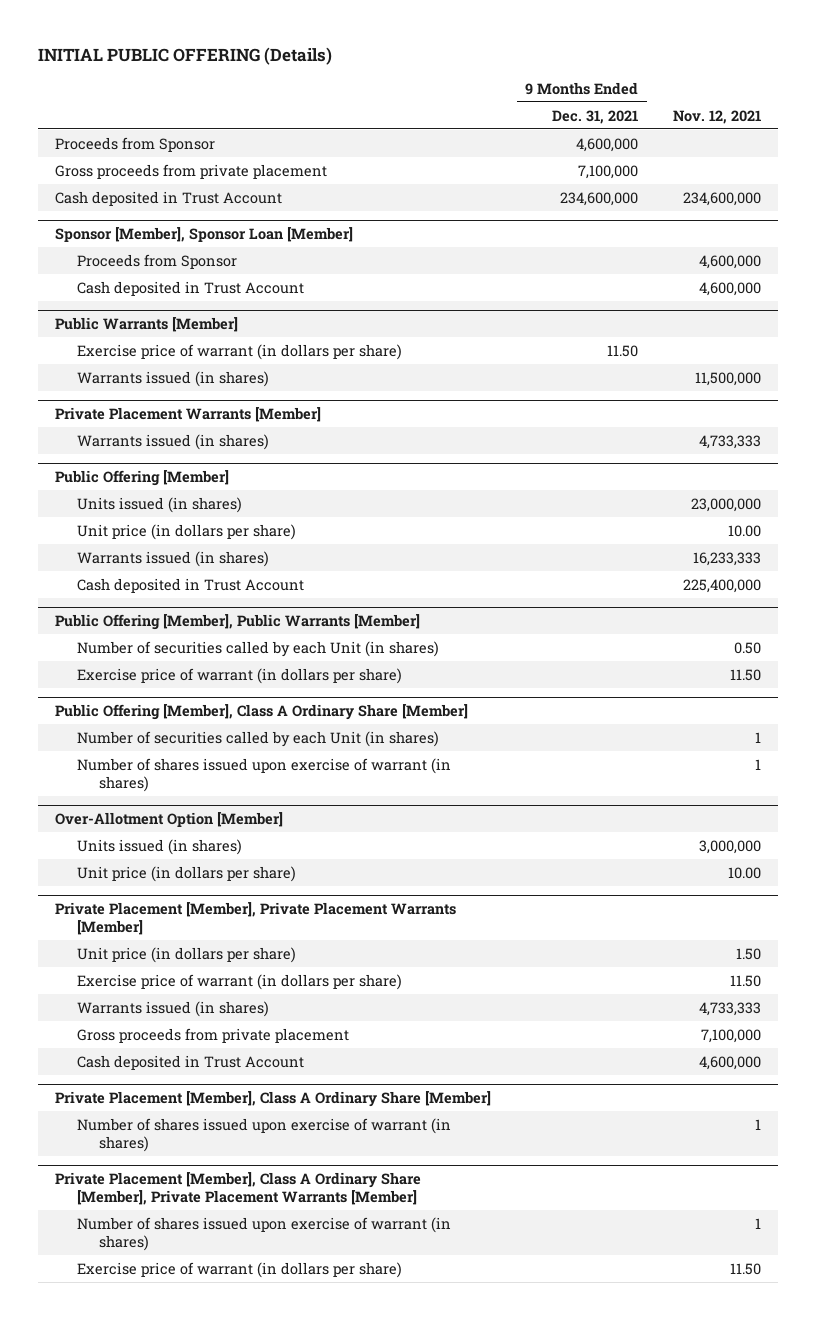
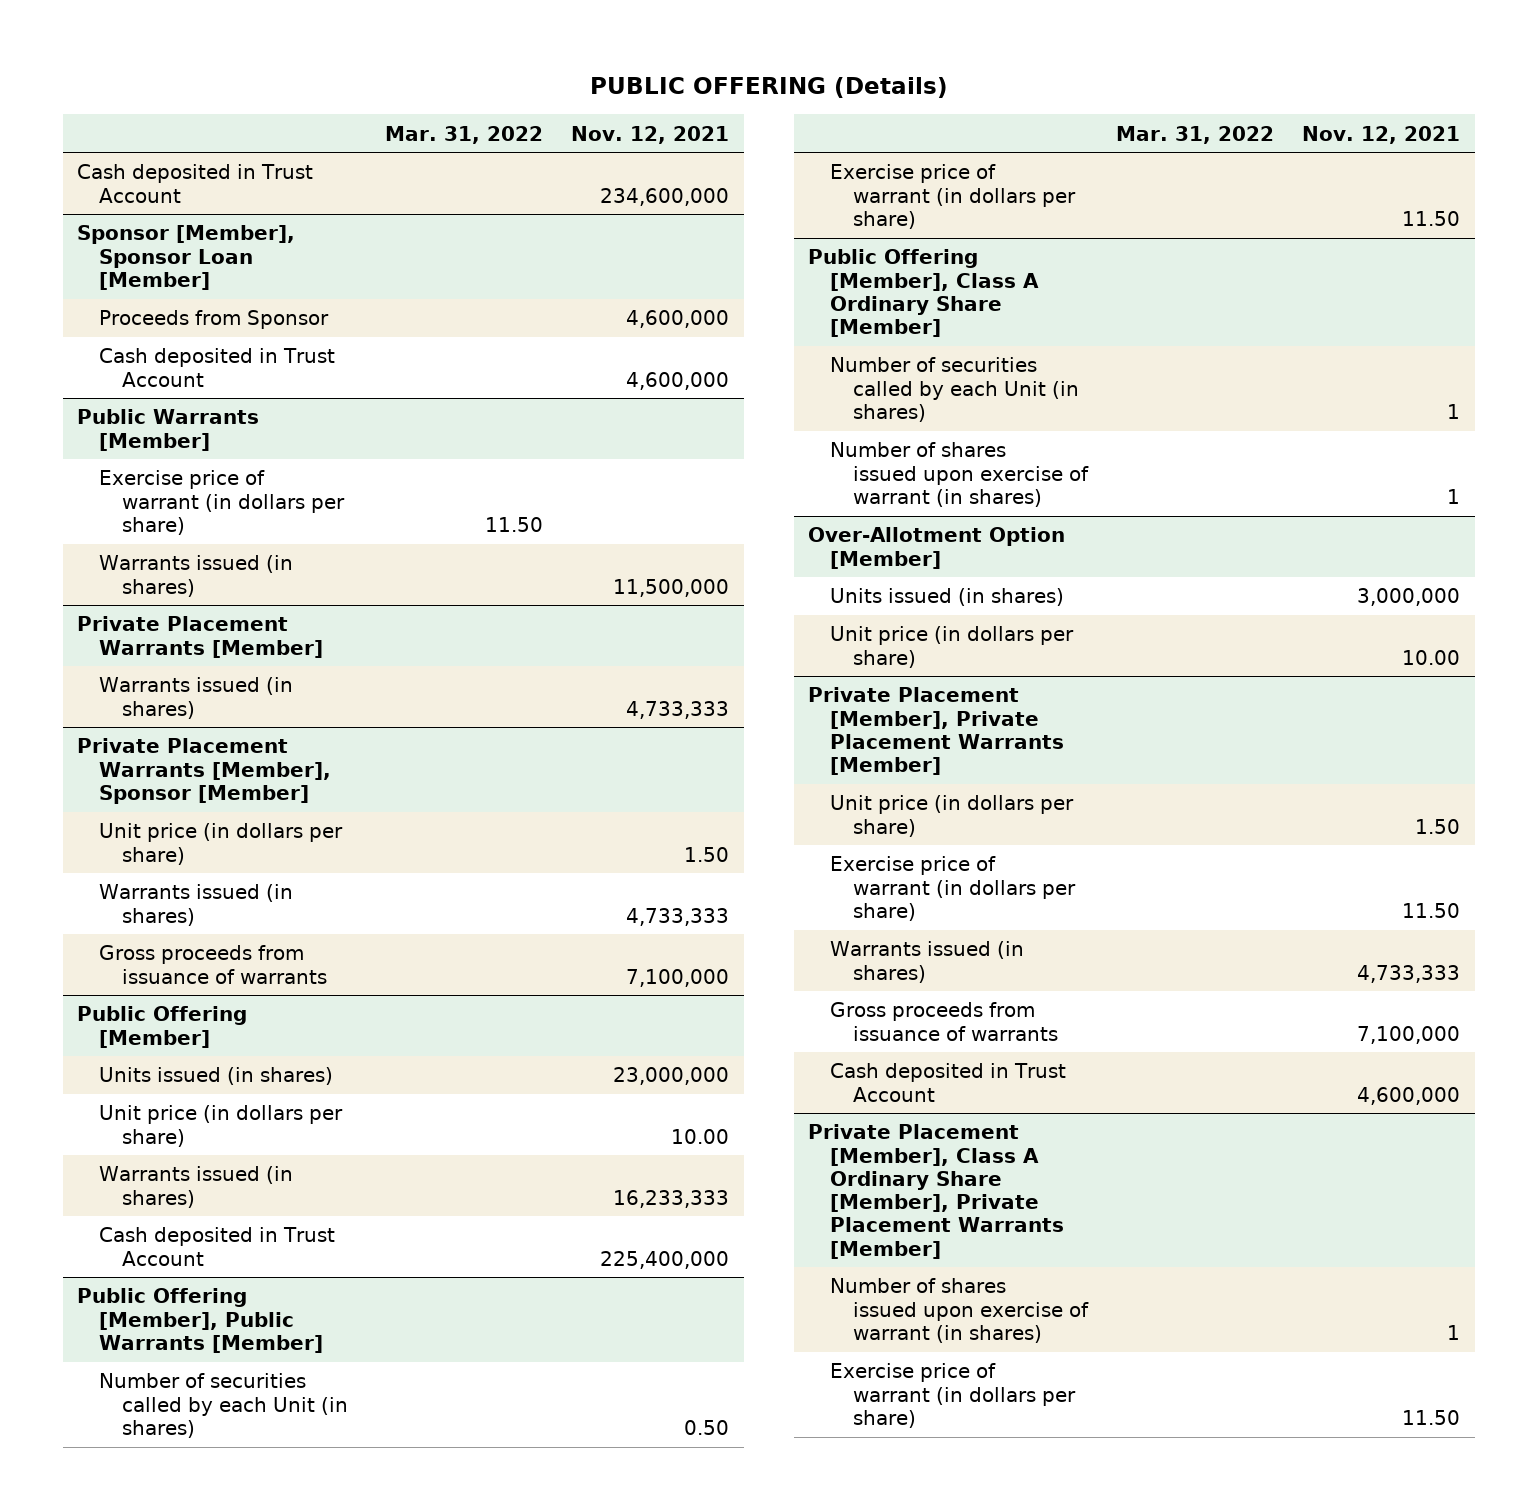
- INITIAL PUBLIC OFFERING (Details)
+ PUBLIC OFFERING (Details)
- | 9 Months Ended Dec. 31, 2021 | Nov. 12, 2021
+ | Mar. 31, 2022 | Nov. 12, 2021
- Proceeds from Sponsor | 4,600,000 |
- Gross proceeds from private placement | 7,100,000 |
+ Private Placement Warrants [Member], Sponsor [Member]
+ Unit price (in dollars per share) | | 1.50
+ Warrants issued (in shares) | | 4,733,333
+ Gross proceeds from issuance of warrants | | 7,100,000
@ Private Placement [Member], Private Placement Warrants [Member]
- Gross proceeds from private placement | | 7,100,000
+ Gross proceeds from issuance of warrants | | 7,100,000
- Private Placement [Member], Class A Ordinary Share [Member]
- Number of shares issued upon exercise of warrant (in shares) | | 1

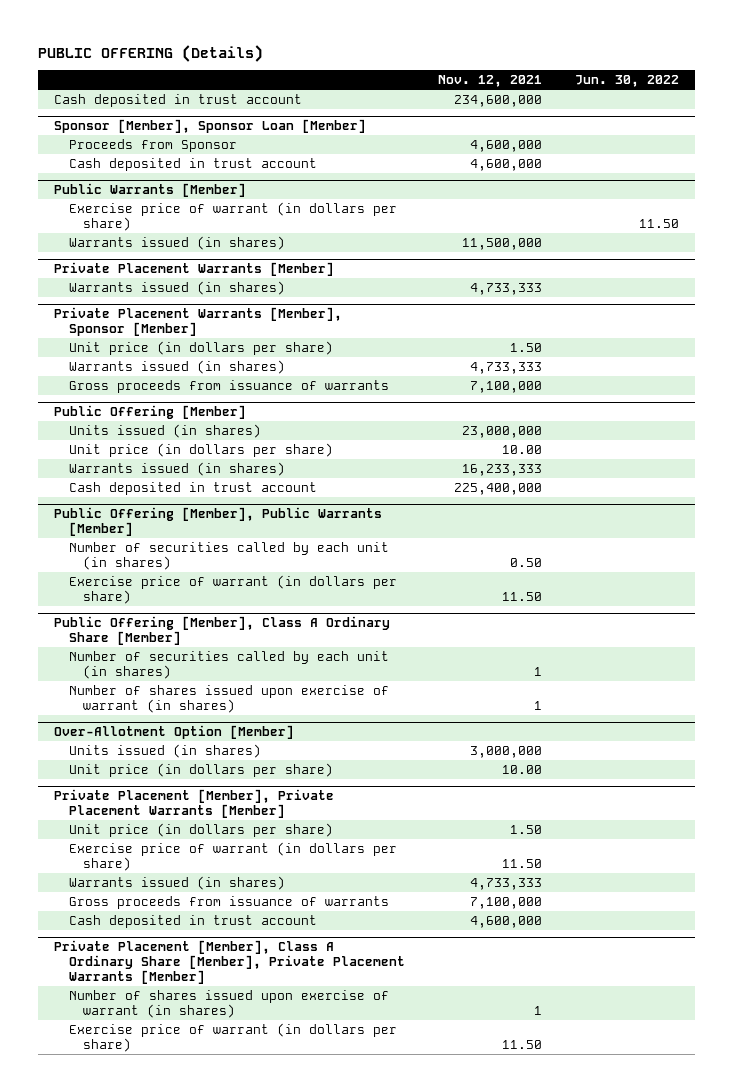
- | Mar. 31, 2022 | Nov. 12, 2021
+ | Nov. 12, 2021 | Jun. 30, 2022
- Cash deposited in Trust Account | | 234,600,000
+ Cash deposited in trust account | 234,600,000 |
@ Sponsor [Member], Sponsor Loan [Member]
- Cash deposited in Trust Account | | 4,600,000
+ Cash deposited in trust account | 4,600,000 |
@ Public Offering [Member]
- Cash deposited in Trust Account | | 225,400,000
+ Cash deposited in trust account | 225,400,000 |
@ Public Offering [Member], Public Warrants [Member]
- Number of securities called by each Unit (in shares) | | 0.50
+ Number of securities called by each unit (in shares) | 0.50 |
@ Public Offering [Member], Class A Ordinary Share [Member]
- Number of securities called by each Unit (in shares) | | 1
+ Number of securities called by each unit (in shares) | 1 |
@ Private Placement [Member], Private Placement Warrants [Member]
- Cash deposited in Trust Account | | 4,600,000
+ Cash deposited in trust account | 4,600,000 |

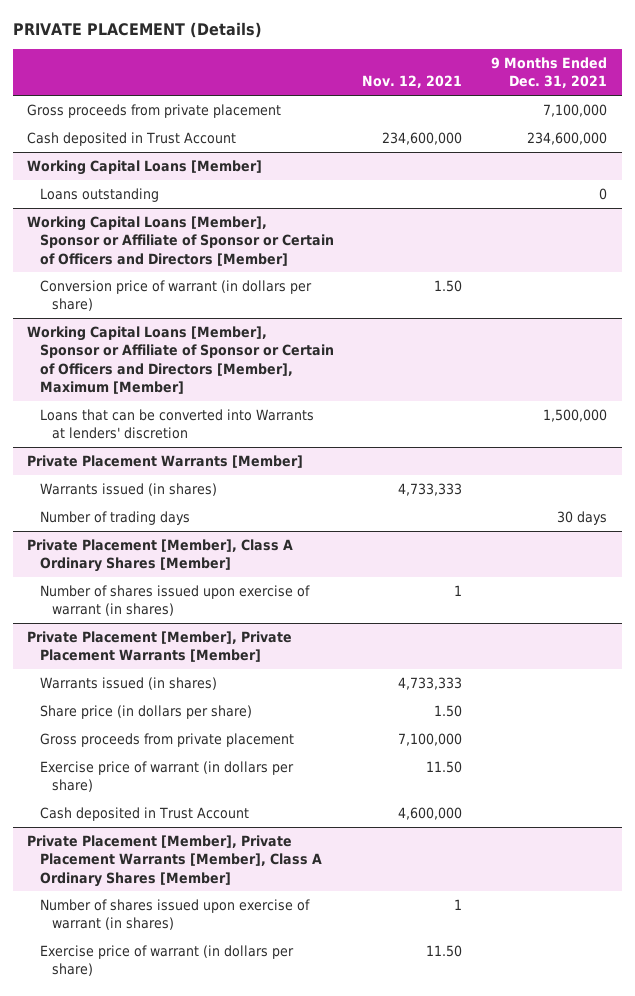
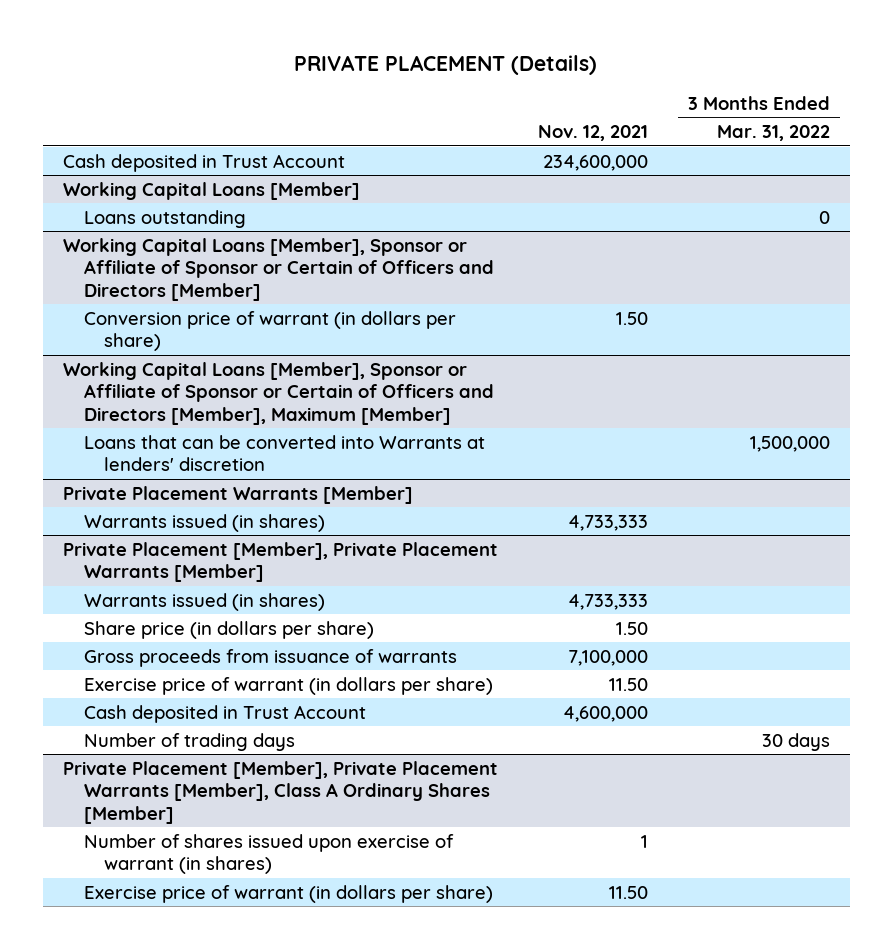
- | Nov. 12, 2021 | 9 Months Ended Dec. 31, 2021
+ | Nov. 12, 2021 | 3 Months Ended Mar. 31, 2022
- Gross proceeds from private placement | | 7,100,000
@ Private Placement Warrants [Member]
- Number of trading days | | 30 days
- Private Placement [Member], Class A Ordinary Shares [Member]
- Number of shares issued upon exercise of warrant (in shares) | 1 |
@ Private Placement [Member], Private Placement Warrants [Member]
- Gross proceeds from private placement | 7,100,000 |
+ Gross proceeds from issuance of warrants | 7,100,000 |
+ Number of trading days | | 30 days

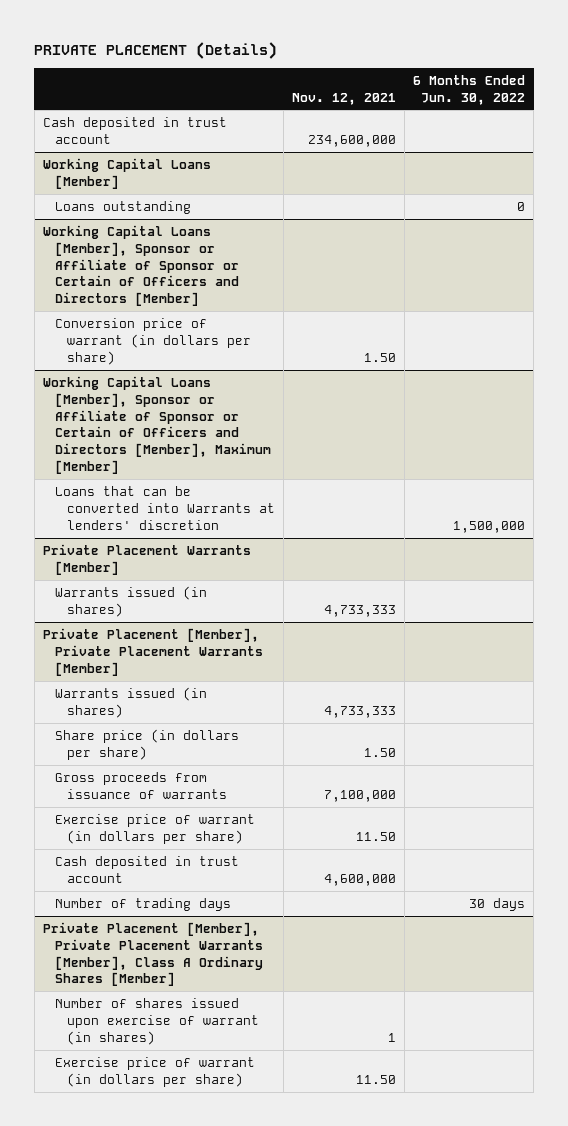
- | Nov. 12, 2021 | 3 Months Ended Mar. 31, 2022
+ | Nov. 12, 2021 | 6 Months Ended Jun. 30, 2022
- Cash deposited in Trust Account | 234,600,000 |
+ Cash deposited in trust account | 234,600,000 |
@ Private Placement [Member], Private Placement Warrants [Member]
- Cash deposited in Trust Account | 4,600,000 |
+ Cash deposited in trust account | 4,600,000 |

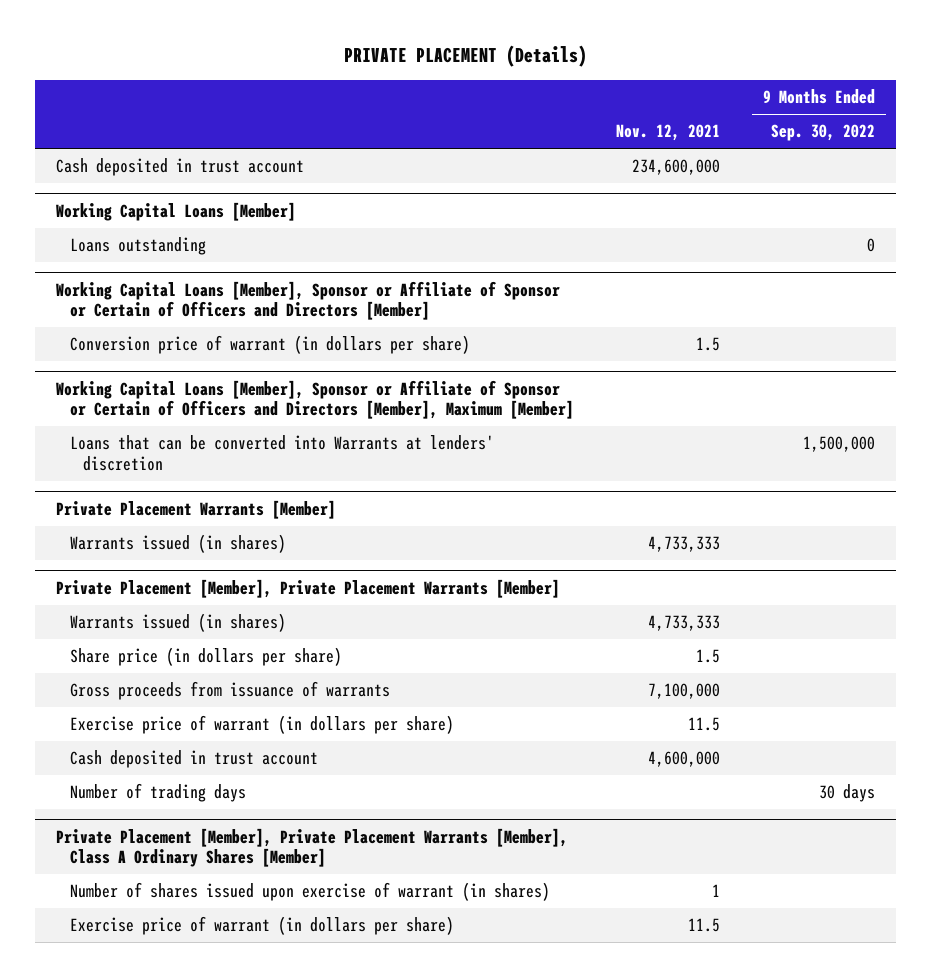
- | Nov. 12, 2021 | 6 Months Ended Jun. 30, 2022
+ | Nov. 12, 2021 | 9 Months Ended Sep. 30, 2022
@ Working Capital Loans [Member], Sponsor or Affiliate of Sponsor or Certain of Officers and Directors [Member]
- Conversion price of warrant (in dollars per share) | 1.50 |
+ Conversion price of warrant (in dollars per share) | 1.5 |
@ Private Placement [Member], Private Placement Warrants [Member]
- Share price (in dollars per share) | 1.50 |
+ Share price (in dollars per share) | 1.5 |
- Exercise price of warrant (in dollars per share) | 11.50 |
+ Exercise price of warrant (in dollars per share) | 11.5 |
@ Private Placement [Member], Private Placement Warrants [Member], Class A Ordinary Shares [Member]
- Exercise price of warrant (in dollars per share) | 11.50 |
+ Exercise price of warrant (in dollars per share) | 11.5 |

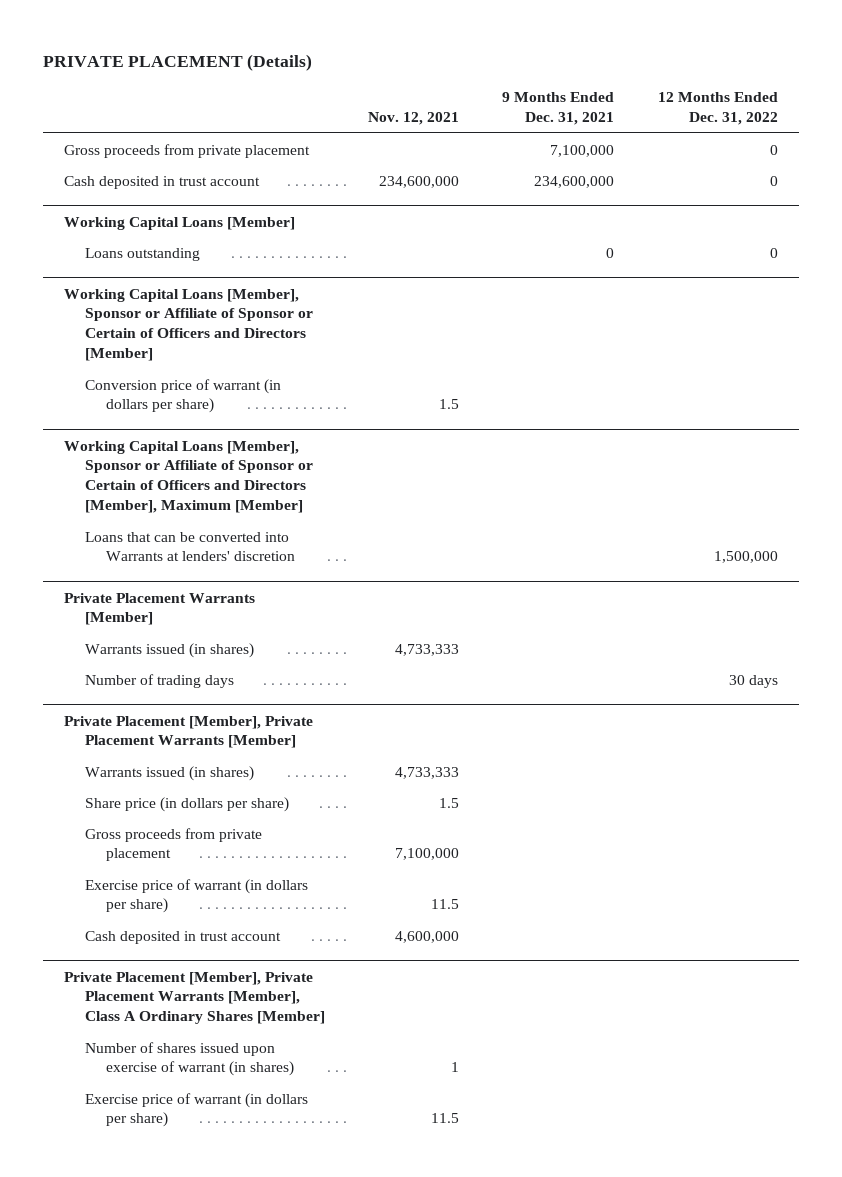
- | Nov. 12, 2021 | 9 Months Ended Sep. 30, 2022
+ | Nov. 12, 2021 | 9 Months Ended Dec. 31, 2021 | 12 Months Ended Dec. 31, 2022
+ Gross proceeds from private placement | | 7,100,000 | 0
@ Private Placement Warrants [Member]
+ Number of trading days | | | 30 days
@ Private Placement [Member], Private Placement Warrants [Member]
- Gross proceeds from issuance of warrants | 7,100,000 |
+ Gross proceeds from private placement | 7,100,000 | |
- Number of trading days | | 30 days

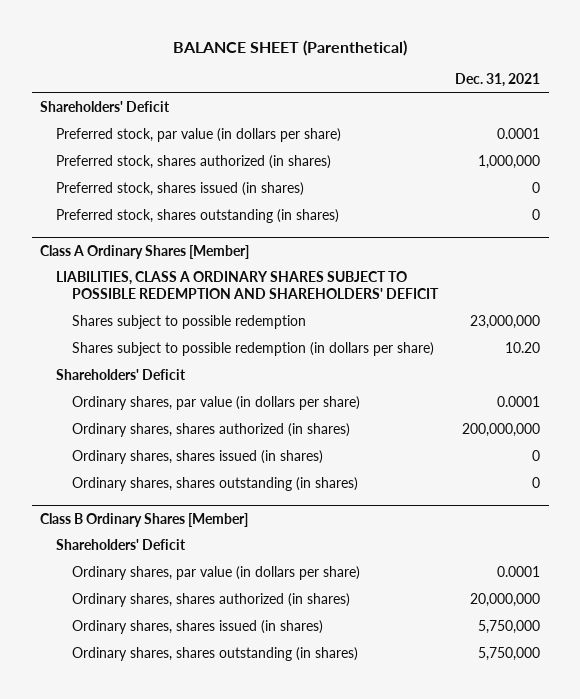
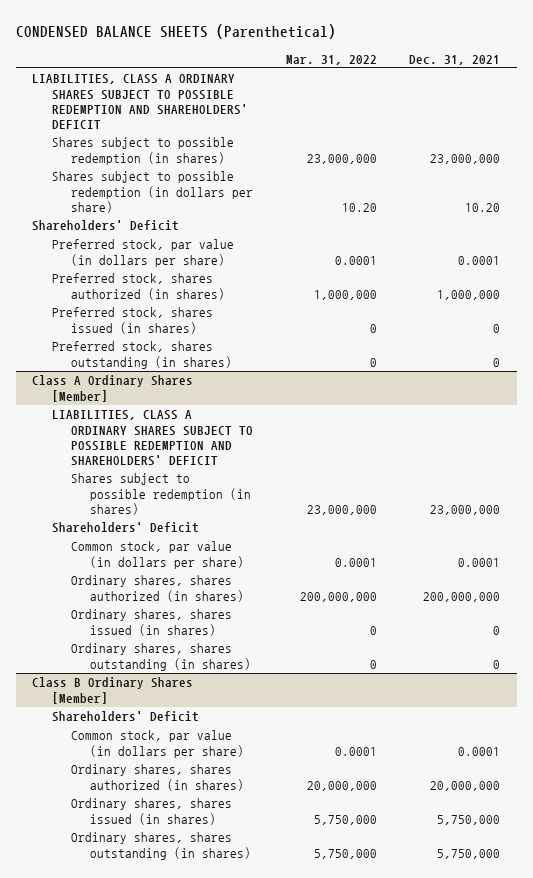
- BALANCE SHEET (Parenthetical)
+ CONDENSED BALANCE SHEETS (Parenthetical)
- | Dec. 31, 2021
+ | Mar. 31, 2022 | Dec. 31, 2021
+ LIABILITIES, CLASS A ORDINARY SHARES SUBJECT TO POSSIBLE REDEMPTION AND SHAREHOLDERS' DEFICIT
+ Shares subject to possible redemption (in shares) | 23,000,000 | 23,000,000
+ Shares subject to possible redemption (in dollars per share) | 10.20 | 10.20
@ Class A Ordinary Shares [Member]
- Shares subject to possible redemption | 23,000,000
- Shares subject to possible redemption (in dollars per share) | 10.20
+ Shares subject to possible redemption (in shares) | 23,000,000 | 23,000,000
- Ordinary shares, par value (in dollars per share) | 0.0001
+ Common stock, par value (in dollars per share) | 0.0001 | 0.0001
@ Class B Ordinary Shares [Member]
- Ordinary shares, par value (in dollars per share) | 0.0001
+ Common stock, par value (in dollars per share) | 0.0001 | 0.0001

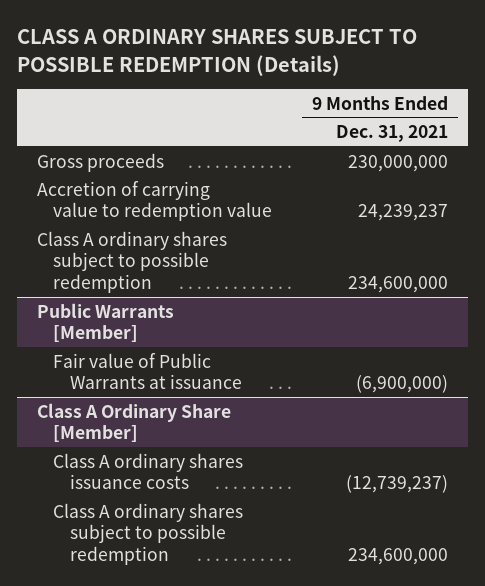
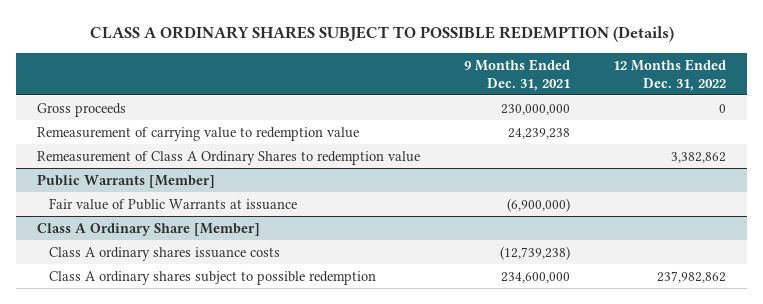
- | 9 Months Ended Dec. 31, 2021
+ | 9 Months Ended Dec. 31, 2021 | 12 Months Ended Dec. 31, 2022
- Accretion of carrying value to redemption value | 24,239,237
- Class A ordinary shares subject to possible redemption | 234,600,000
+ Remeasurement of carrying value to redemption value | 24,239,238 |
+ Remeasurement of Class A Ordinary Shares to redemption value | | 3,382,862
@ Class A Ordinary Share [Member]
- Class A ordinary shares issuance costs | (12,739,237)
+ Class A ordinary shares issuance costs | (12,739,238) |

